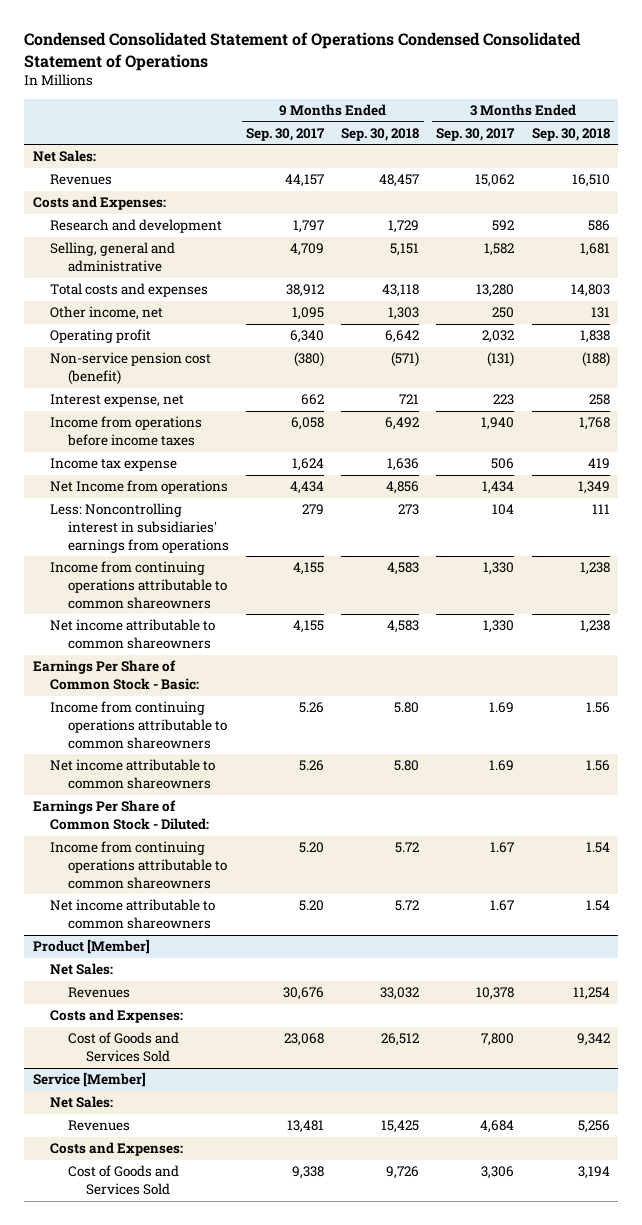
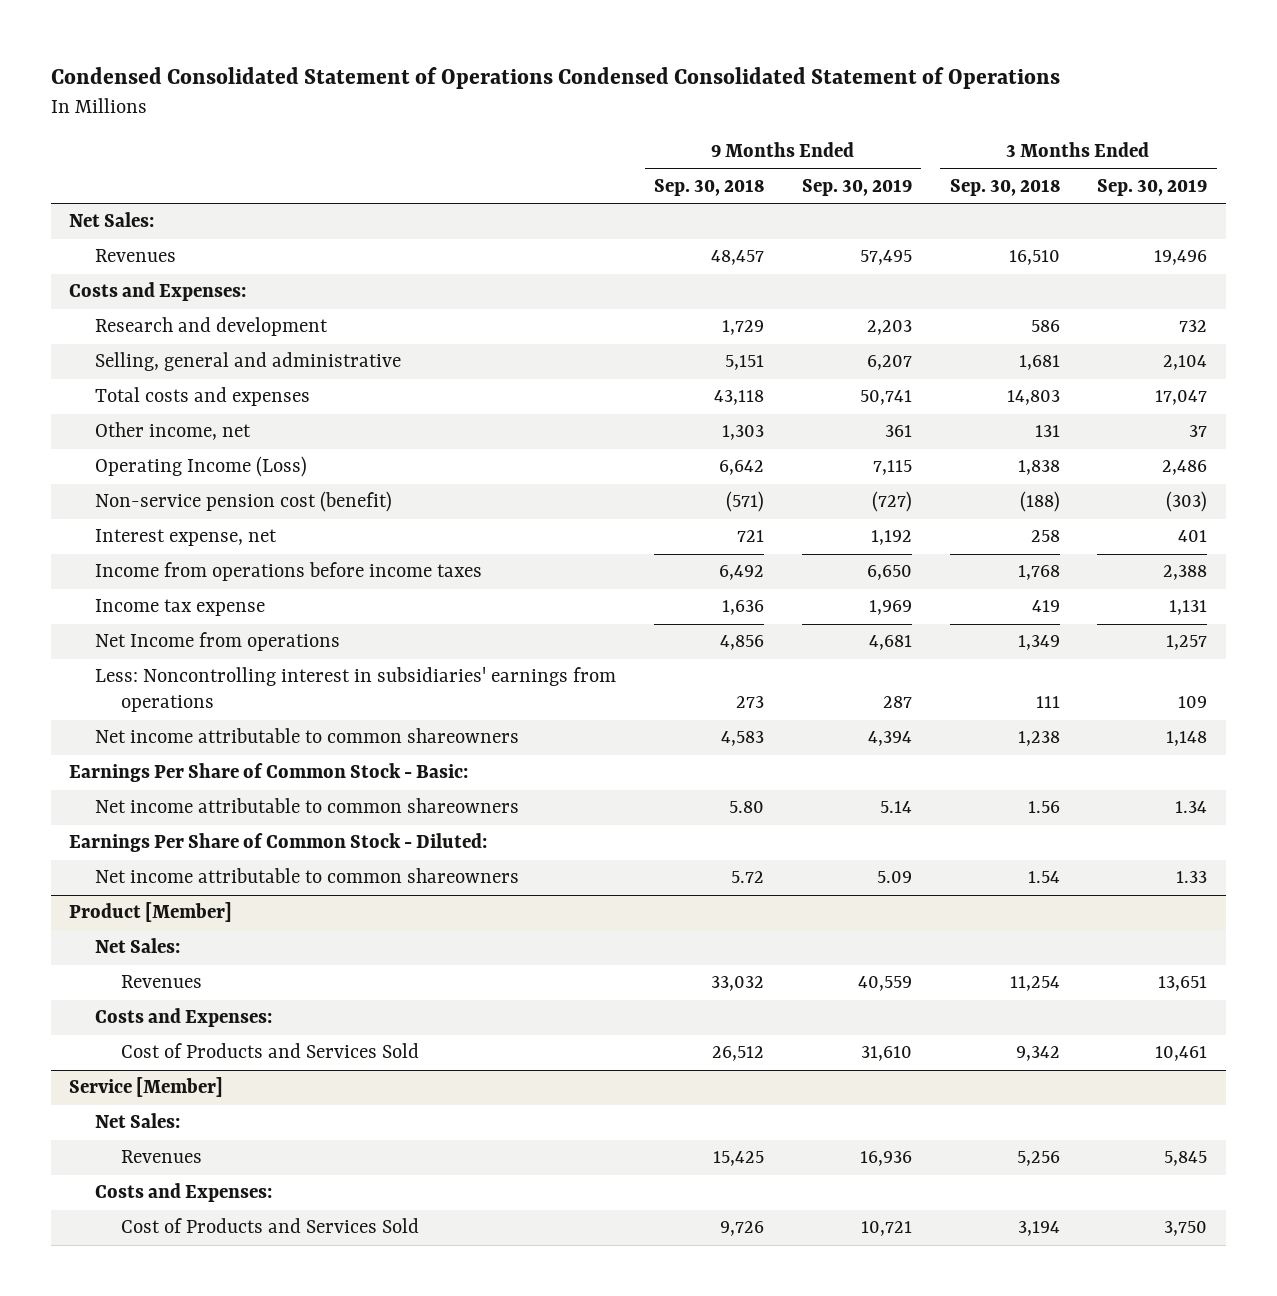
- | 9 Months Ended Sep. 30, 2017 | 9 Months Ended Sep. 30, 2018 | 3 Months Ended Sep. 30, 2017 | 3 Months Ended Sep. 30, 2018
+ | 9 Months Ended Sep. 30, 2018 | 9 Months Ended Sep. 30, 2019 | 3 Months Ended Sep. 30, 2018 | 3 Months Ended Sep. 30, 2019
- Operating profit | 6,340 | 6,642 | 2,032 | 1,838
+ Operating Income (Loss) | 6,642 | 7,115 | 1,838 | 2,486
- Income from continuing operations attributable to common shareowners | 4,155 | 4,583 | 1,330 | 1,238
- Income from continuing operations attributable to common shareowners | 5.26 | 5.80 | 1.69 | 1.56
- Income from continuing operations attributable to common shareowners | 5.20 | 5.72 | 1.67 | 1.54
@ Product [Member]
- Cost of Goods and Services Sold | 23,068 | 26,512 | 7,800 | 9,342
+ Cost of Products and Services Sold | 26,512 | 31,610 | 9,342 | 10,461
@ Service [Member]
- Cost of Goods and Services Sold | 9,338 | 9,726 | 3,306 | 3,194
+ Cost of Products and Services Sold | 9,726 | 10,721 | 3,194 | 3,750

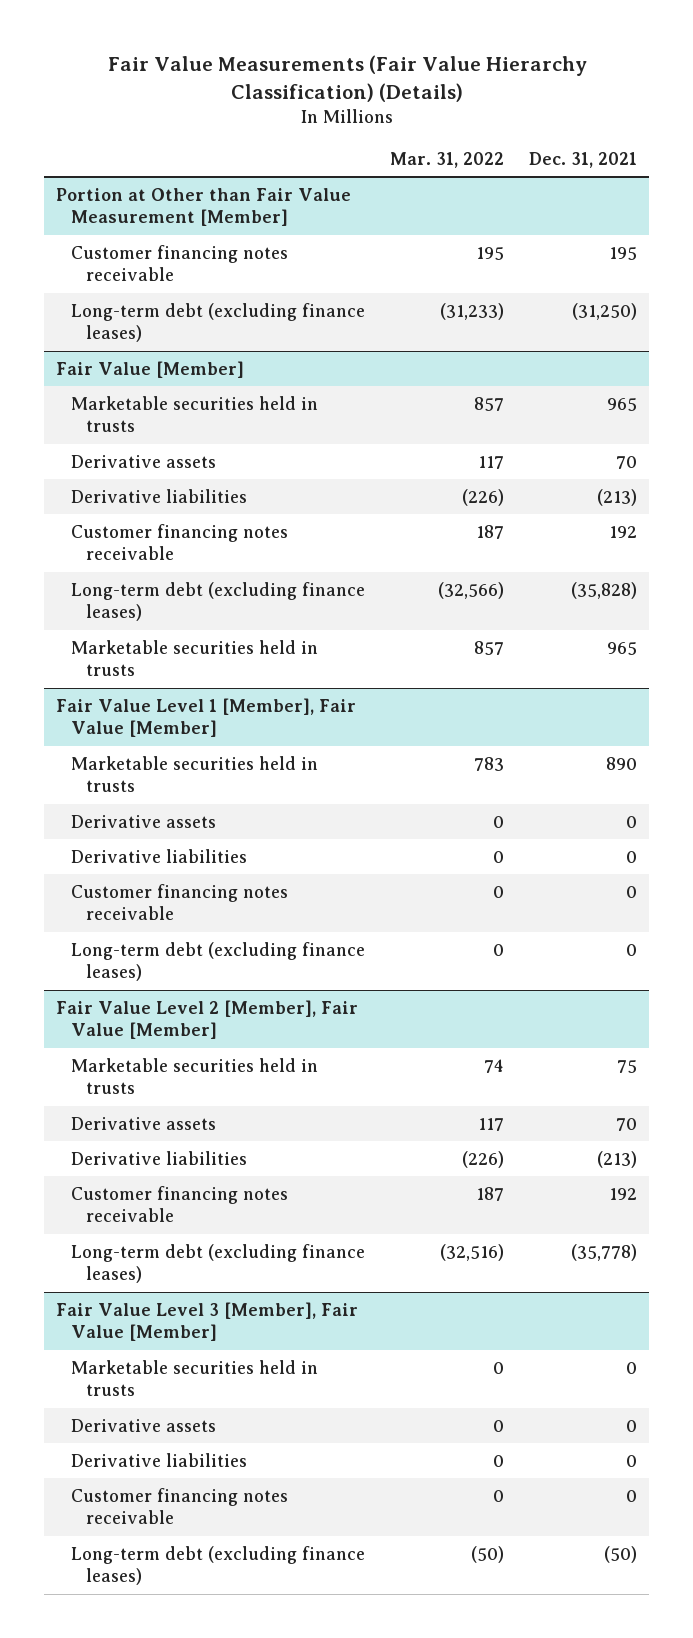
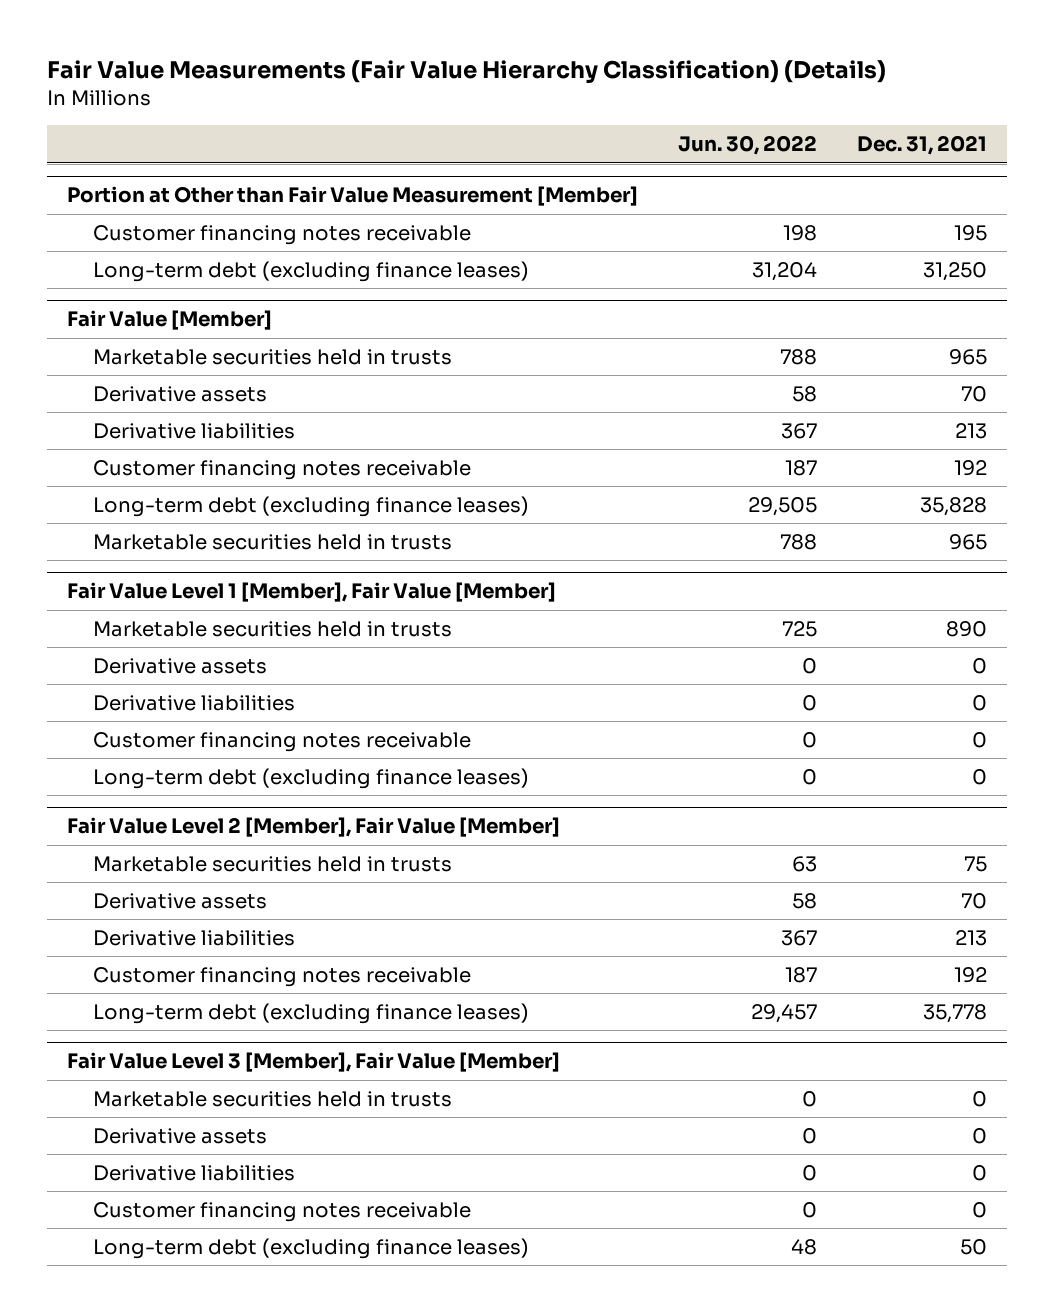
- | Mar. 31, 2022 | Dec. 31, 2021
+ | Jun. 30, 2022 | Dec. 31, 2021
@ Portion at Other than Fair Value Measurement [Member]
- Long-term debt (excluding finance leases) | (31,233) | (31,250)
+ Long-term debt (excluding finance leases) | 31,204 | 31,250
@ Fair Value [Member]
- Derivative liabilities | (226) | (213)
+ Derivative liabilities | 367 | 213
- Long-term debt (excluding finance leases) | (32,566) | (35,828)
+ Long-term debt (excluding finance leases) | 29,505 | 35,828
@ Fair Value Level 2 [Member], Fair Value [Member]
- Derivative liabilities | (226) | (213)
+ Derivative liabilities | 367 | 213
- Long-term debt (excluding finance leases) | (32,516) | (35,778)
+ Long-term debt (excluding finance leases) | 29,457 | 35,778
@ Fair Value Level 3 [Member], Fair Value [Member]
- Long-term debt (excluding finance leases) | (50) | (50)
+ Long-term debt (excluding finance leases) | 48 | 50

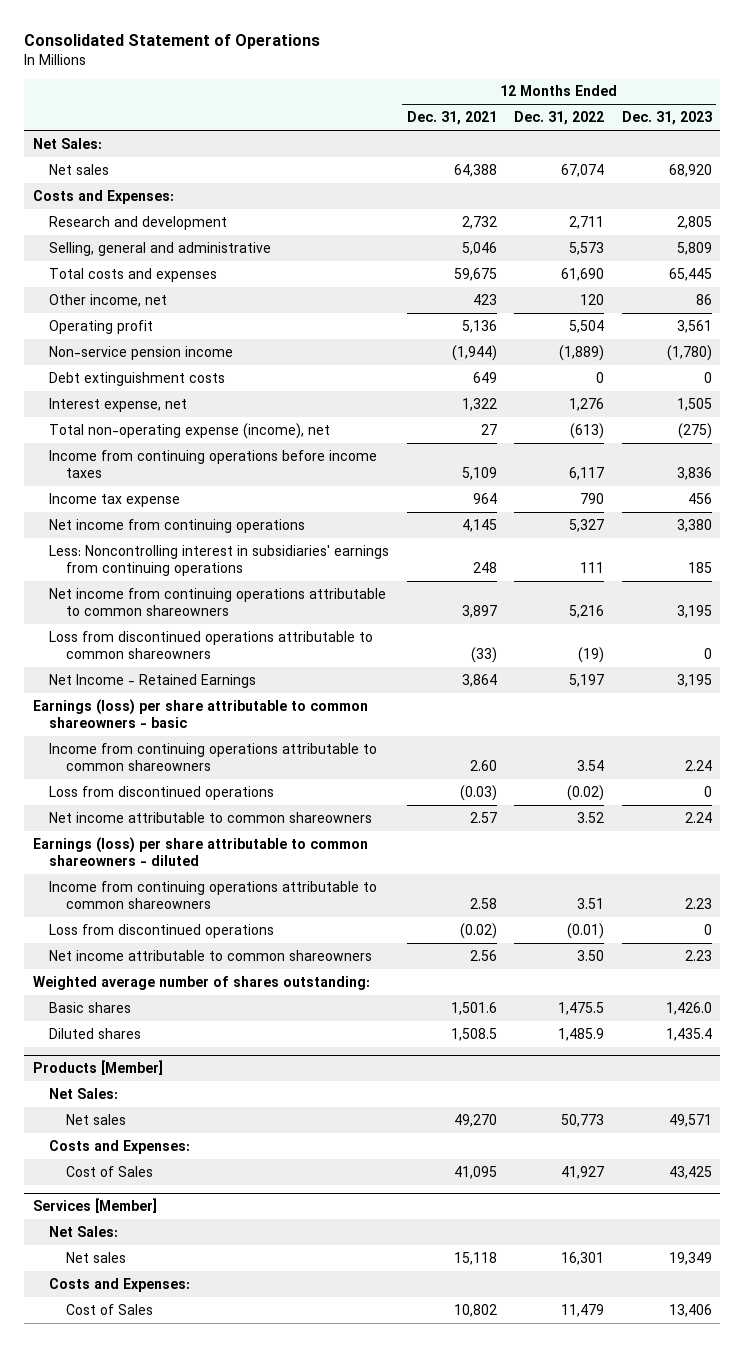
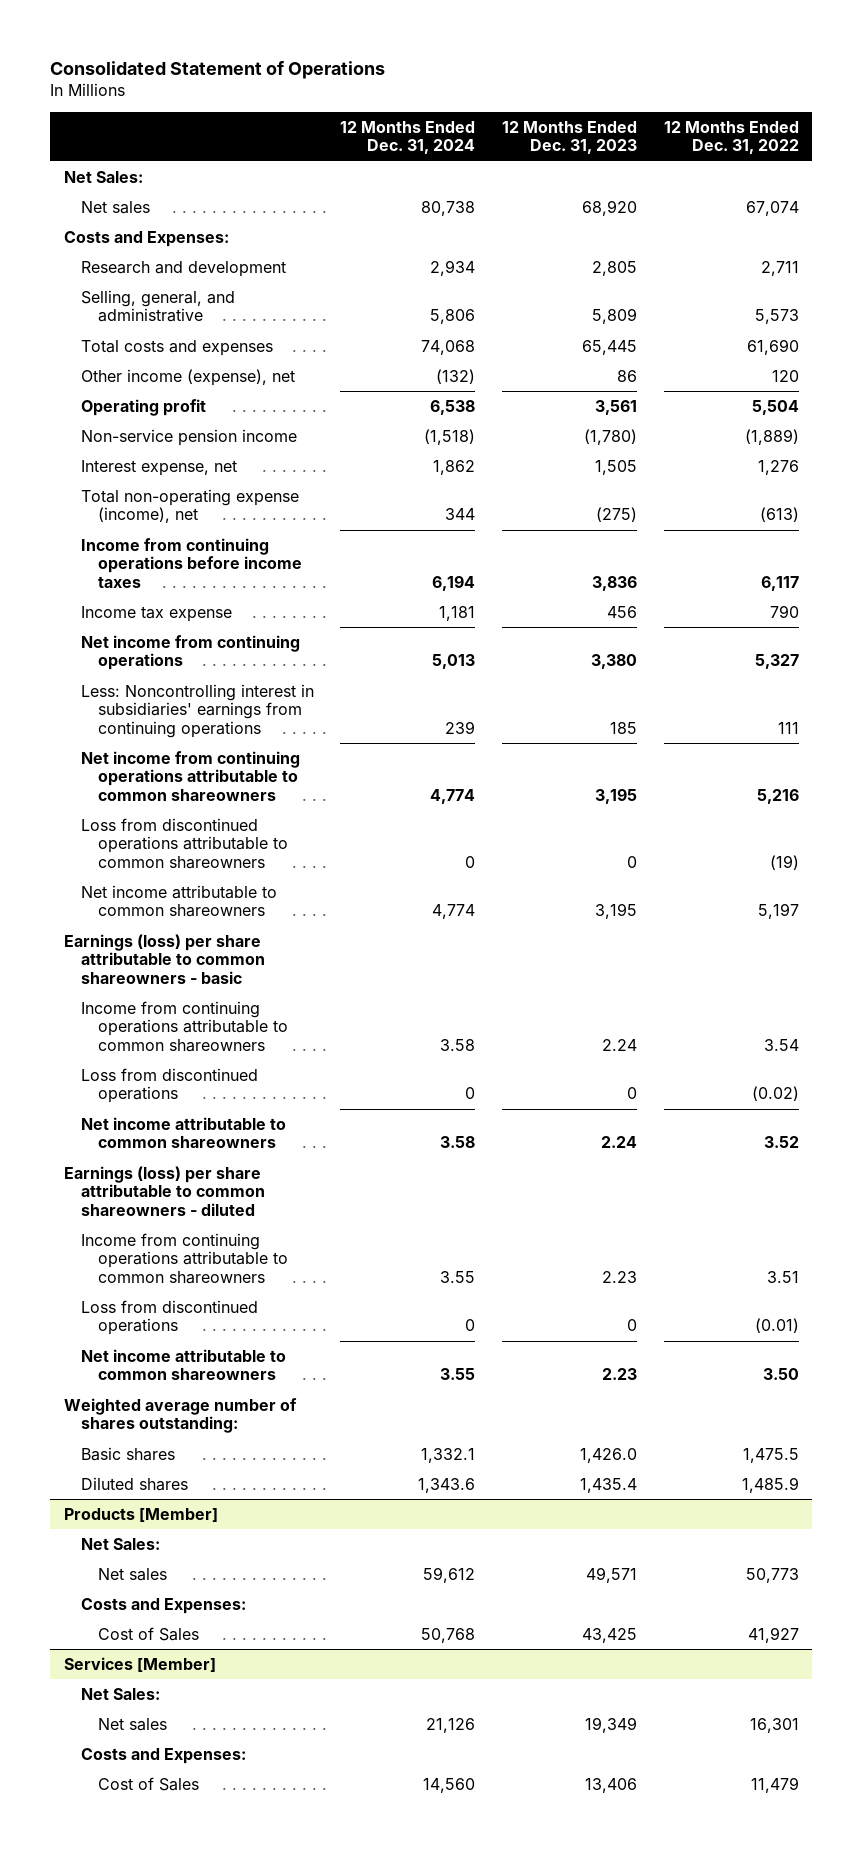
- | 12 Months Ended Dec. 31, 2021 | 12 Months Ended Dec. 31, 2022 | 12 Months Ended Dec. 31, 2023
+ | 12 Months Ended Dec. 31, 2024 | 12 Months Ended Dec. 31, 2023 | 12 Months Ended Dec. 31, 2022
- Selling, general and administrative | 5,046 | 5,573 | 5,809
+ Selling, general, and administrative | 5,806 | 5,809 | 5,573
- Other income, net | 423 | 120 | 86
+ Other income (expense), net | (132) | 86 | 120
- Debt extinguishment costs | 649 | 0 | 0
- Net Income - Retained Earnings | 3,864 | 5,197 | 3,195
+ Net income attributable to common shareowners | 4,774 | 3,195 | 5,197

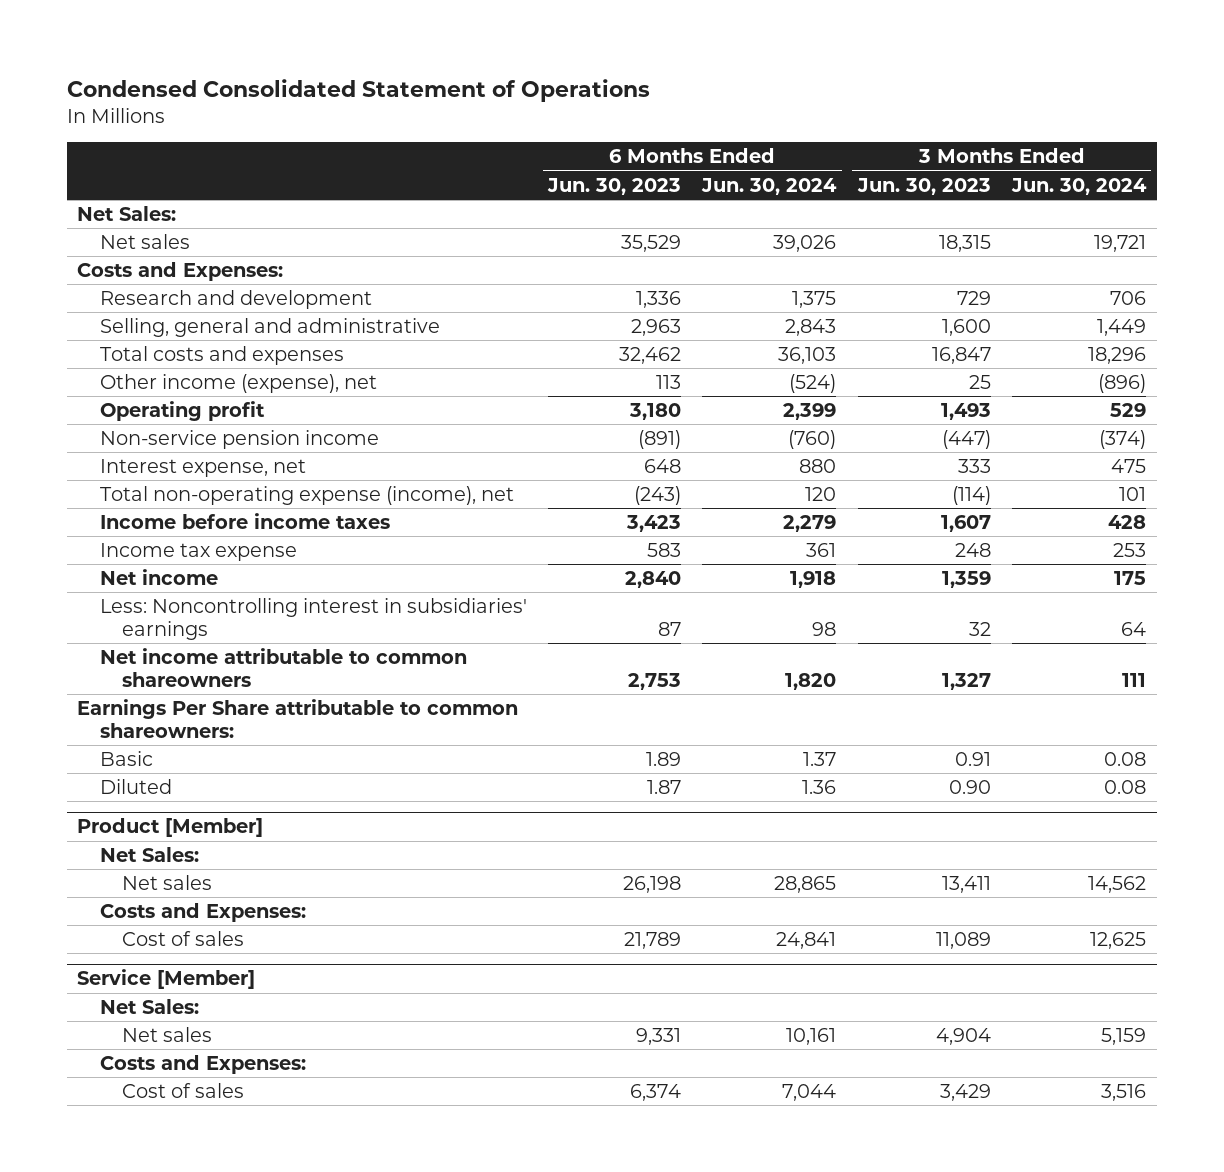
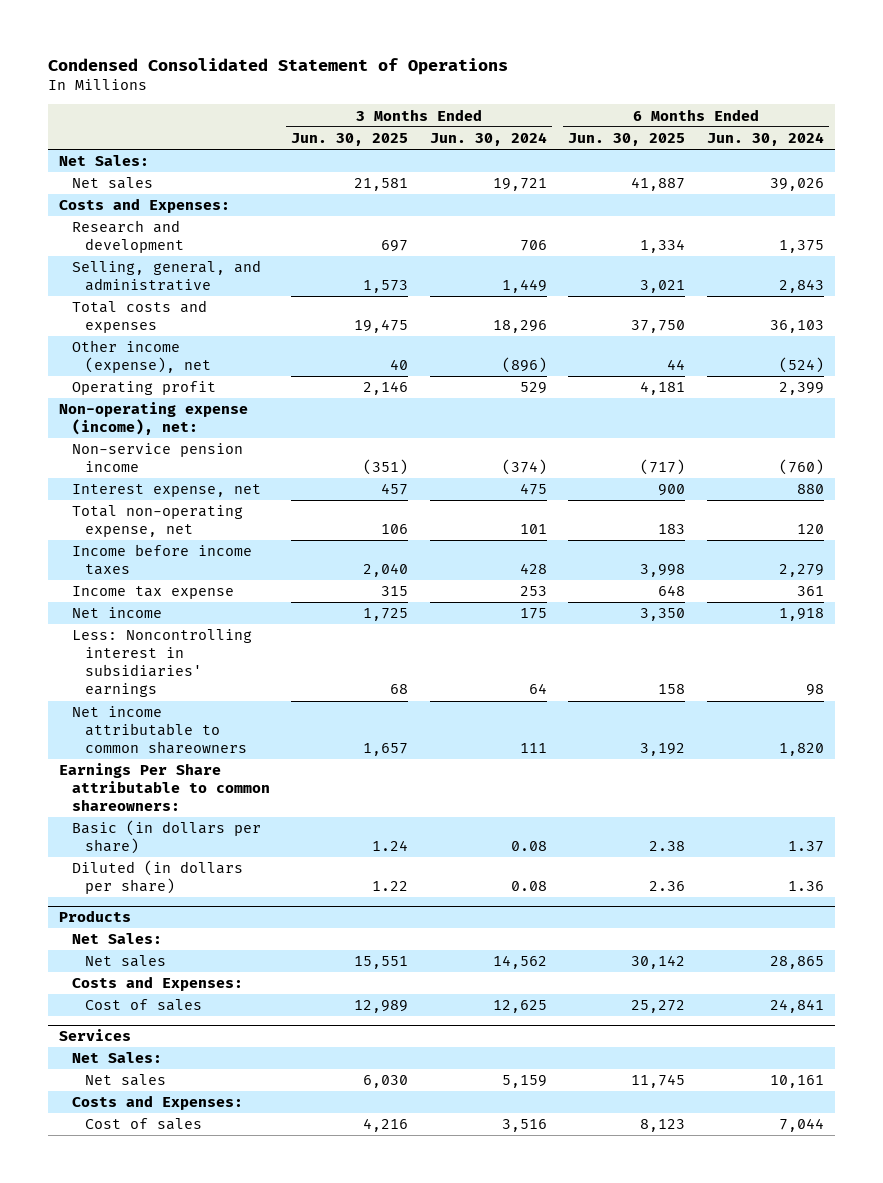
- | 6 Months Ended Jun. 30, 2023 | 6 Months Ended Jun. 30, 2024 | 3 Months Ended Jun. 30, 2023 | 3 Months Ended Jun. 30, 2024
+ | 3 Months Ended Jun. 30, 2025 | 3 Months Ended Jun. 30, 2024 | 6 Months Ended Jun. 30, 2025 | 6 Months Ended Jun. 30, 2024
- Selling, general and administrative | 2,963 | 2,843 | 1,600 | 1,449
+ Selling, general, and administrative | 1,573 | 1,449 | 3,021 | 2,843
+ Non-operating expense (income), net:
- Total non-operating expense (income), net | (243) | 120 | (114) | 101
+ Total non-operating expense, net | 106 | 101 | 183 | 120
- Basic | 1.89 | 1.37 | 0.91 | 0.08
- Diluted | 1.87 | 1.36 | 0.90 | 0.08
- Product [Member]
+ Basic (in dollars per share) | 1.24 | 0.08 | 2.38 | 1.37
+ Diluted (in dollars per share) | 1.22 | 0.08 | 2.36 | 1.36
+ Products
- Service [Member]
+ Services

